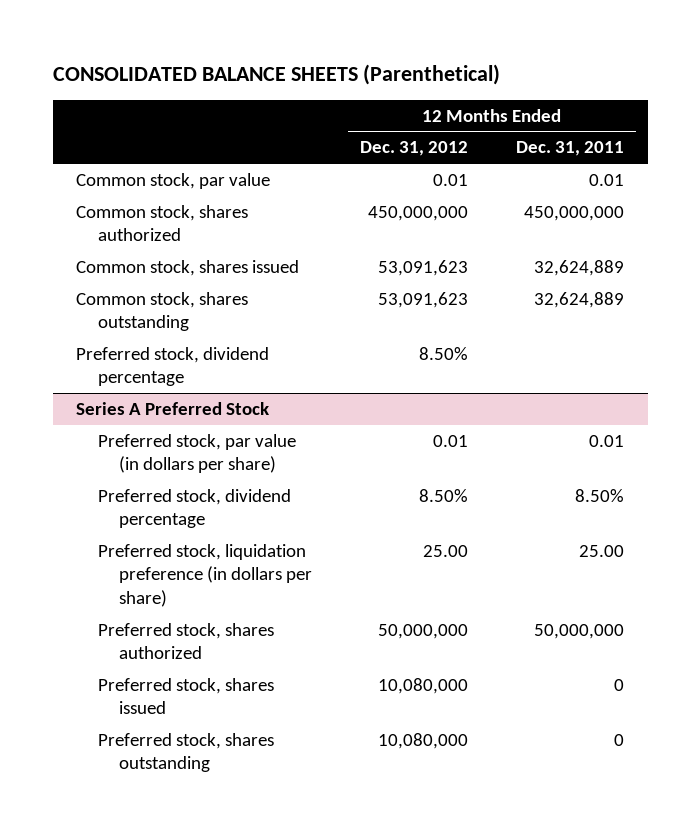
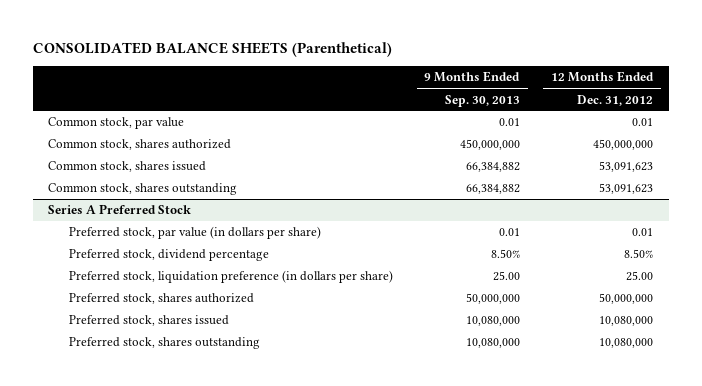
- | 12 Months Ended Dec. 31, 2012 | 12 Months Ended Dec. 31, 2011
+ | 9 Months Ended Sep. 30, 2013 | 12 Months Ended Dec. 31, 2012
- Preferred stock, dividend percentage | 8.50% |

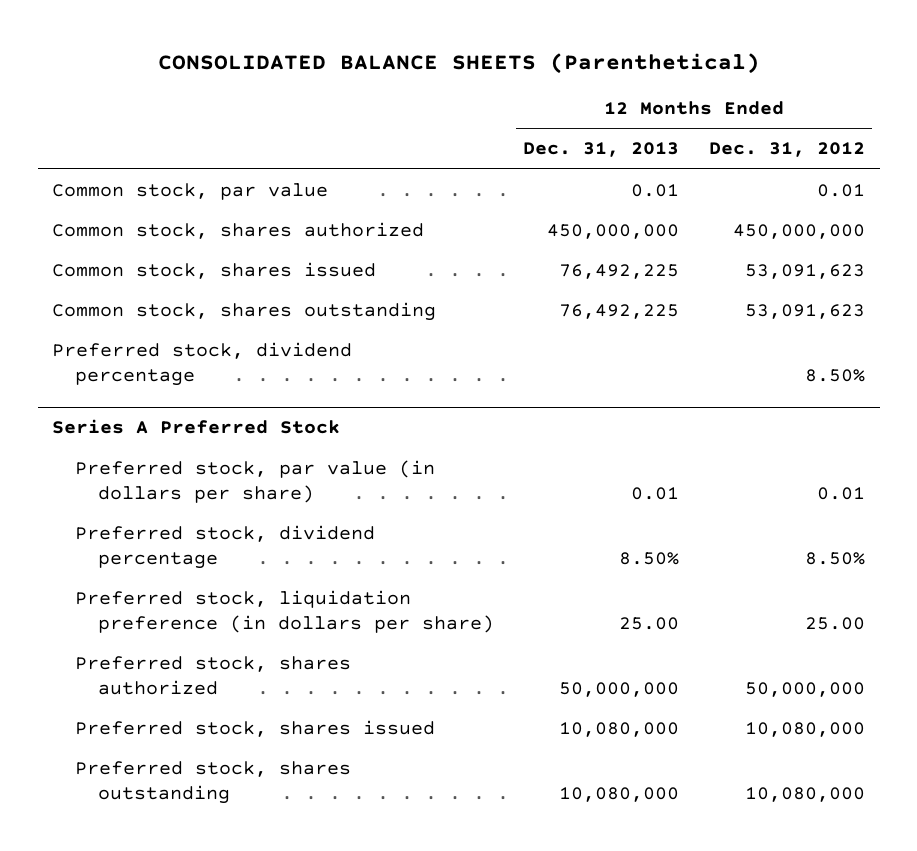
- | 9 Months Ended Sep. 30, 2013 | 12 Months Ended Dec. 31, 2012
+ | 12 Months Ended Dec. 31, 2013 | 12 Months Ended Dec. 31, 2012
+ Preferred stock, dividend percentage | | 8.50%

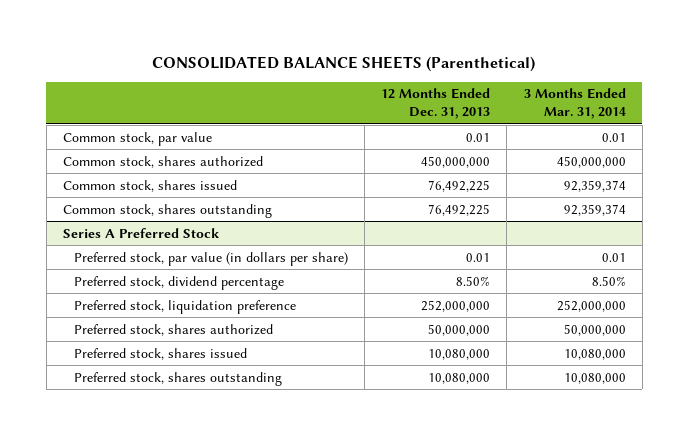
- | 12 Months Ended Dec. 31, 2013 | 12 Months Ended Dec. 31, 2012
+ | 12 Months Ended Dec. 31, 2013 | 3 Months Ended Mar. 31, 2014
- Preferred stock, dividend percentage | | 8.50%
@ Series A Preferred Stock
- Preferred stock, liquidation preference (in dollars per share) | 25.00 | 25.00
+ Preferred stock, liquidation preference | 252,000,000 | 252,000,000

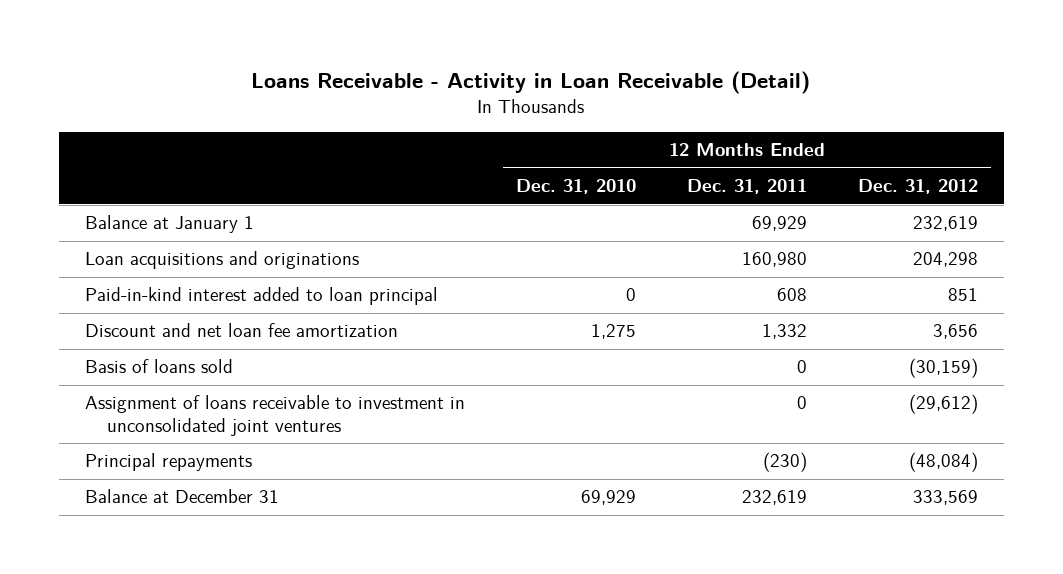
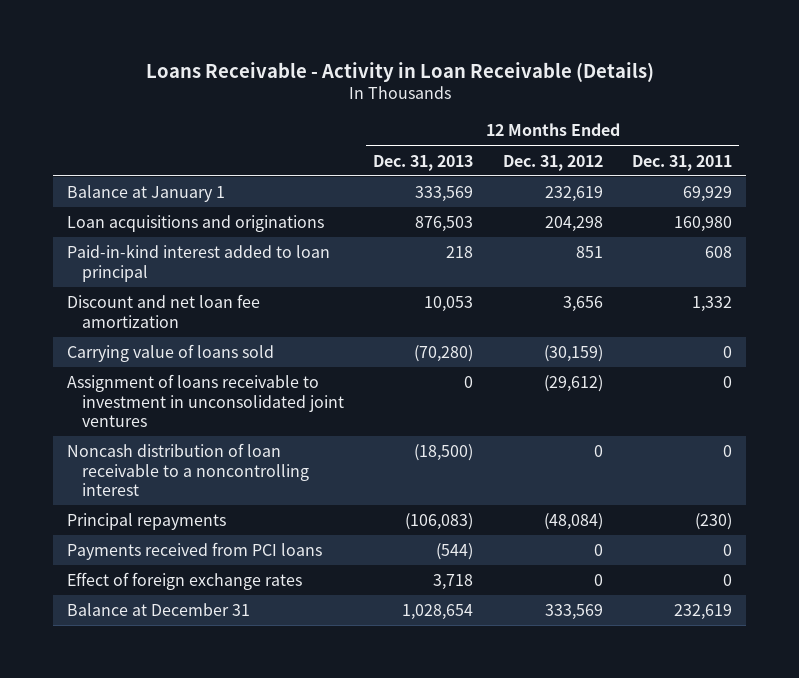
- Loans Receivable - Activity in Loan Receivable (Detail)
+ Loans Receivable - Activity in Loan Receivable (Details)
- | 12 Months Ended Dec. 31, 2010 | 12 Months Ended Dec. 31, 2011 | 12 Months Ended Dec. 31, 2012
+ | 12 Months Ended Dec. 31, 2013 | 12 Months Ended Dec. 31, 2012 | 12 Months Ended Dec. 31, 2011
- Basis of loans sold | | 0 | (30,159)
+ Carrying value of loans sold | (70,280) | (30,159) | 0
+ Noncash distribution of loan receivable to a noncontrolling interest | (18,500) | 0 | 0
+ Payments received from PCI loans | (544) | 0 | 0
+ Effect of foreign exchange rates | 3,718 | 0 | 0

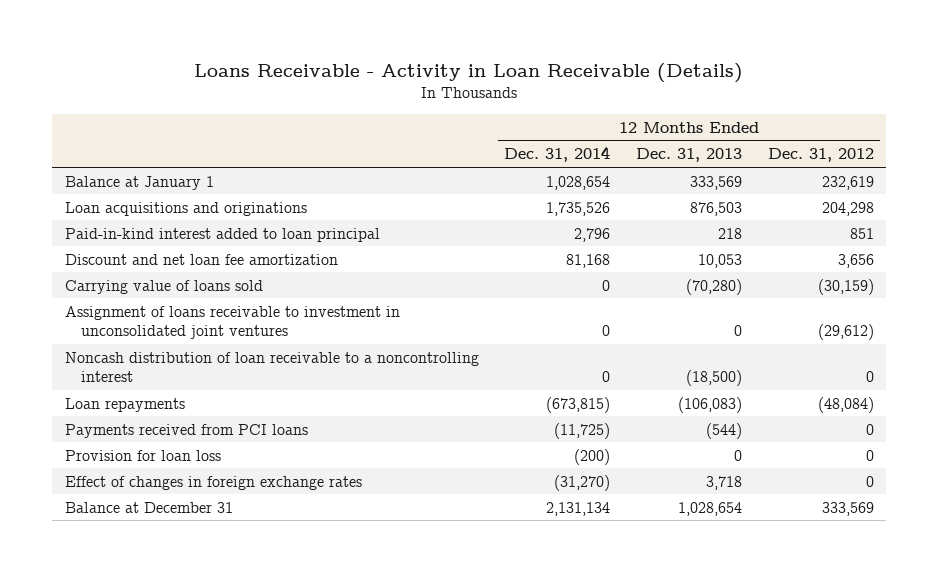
- | 12 Months Ended Dec. 31, 2013 | 12 Months Ended Dec. 31, 2012 | 12 Months Ended Dec. 31, 2011
+ | 12 Months Ended Dec. 31, 2014 | 12 Months Ended Dec. 31, 2013 | 12 Months Ended Dec. 31, 2012
- Principal repayments | (106,083) | (48,084) | (230)
+ Loan repayments | (673,815) | (106,083) | (48,084)
- Effect of foreign exchange rates | 3,718 | 0 | 0
+ Provision for loan loss | (200) | 0 | 0
+ Effect of changes in foreign exchange rates | (31,270) | 3,718 | 0

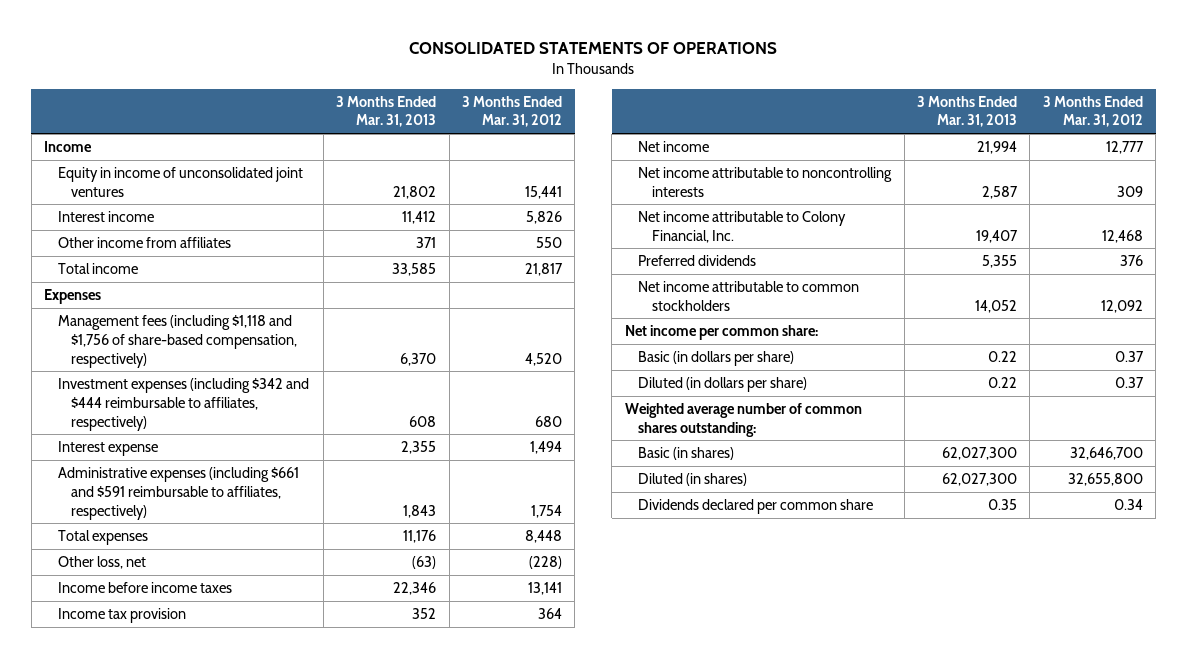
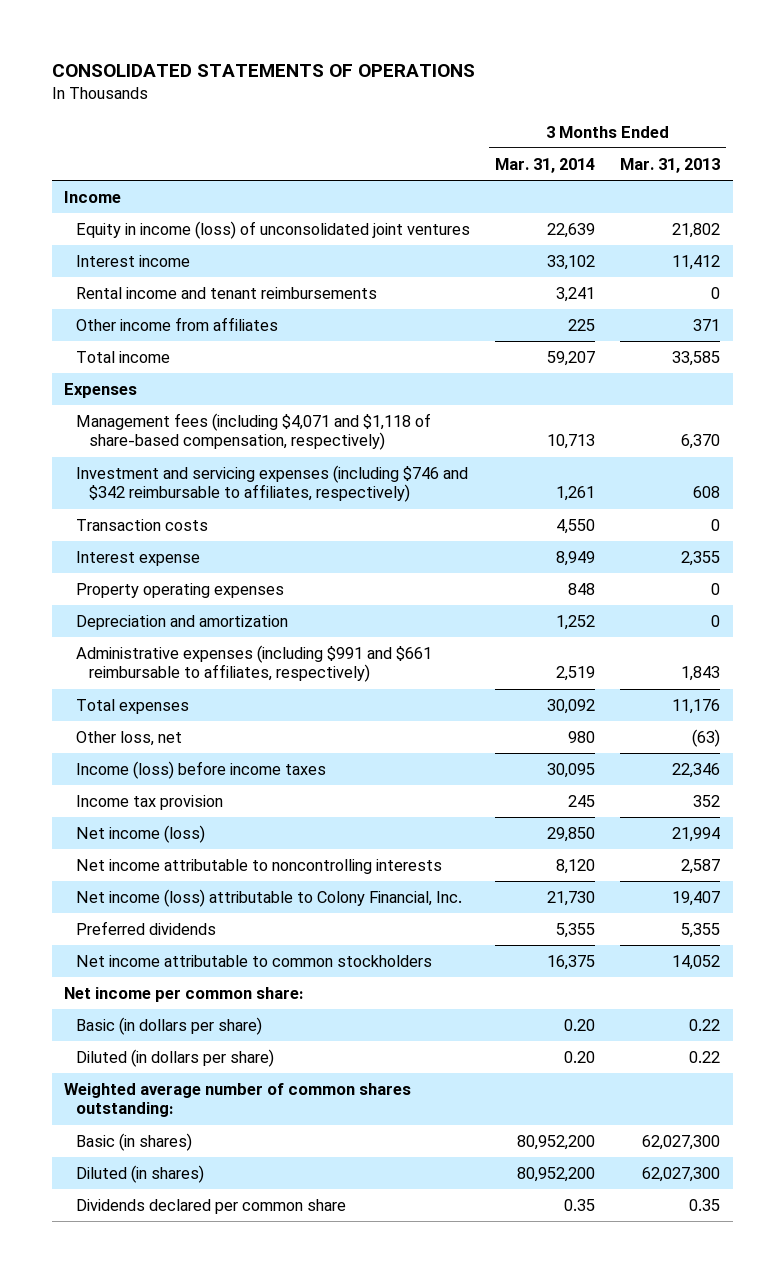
- | 3 Months Ended Mar. 31, 2013 | 3 Months Ended Mar. 31, 2012
+ | 3 Months Ended Mar. 31, 2014 | 3 Months Ended Mar. 31, 2013
- Equity in income of unconsolidated joint ventures | 21,802 | 15,441
+ Equity in income (loss) of unconsolidated joint ventures | 22,639 | 21,802
+ Rental income and tenant reimbursements | 3,241 | 0
- Management fees (including $1,118 and $1,756 of share-based compensation, respectively) | 6,370 | 4,520
- Investment expenses (including $342 and $444 reimbursable to affiliates, respectively) | 608 | 680
+ Management fees (including $4,071 and $1,118 of share-based compensation, respectively) | 10,713 | 6,370
+ Investment and servicing expenses (including $746 and $342 reimbursable to affiliates, respectively) | 1,261 | 608
+ Transaction costs | 4,550 | 0
- Administrative expenses (including $661 and $591 reimbursable to affiliates, respectively) | 1,843 | 1,754
+ Property operating expenses | 848 | 0
+ Depreciation and amortization | 1,252 | 0
+ Administrative expenses (including $991 and $661 reimbursable to affiliates, respectively) | 2,519 | 1,843
- Income before income taxes | 22,346 | 13,141
+ Income (loss) before income taxes | 30,095 | 22,346
- Net income | 21,994 | 12,777
+ Net income (loss) | 29,850 | 21,994
- Net income attributable to Colony Financial, Inc. | 19,407 | 12,468
+ Net income (loss) attributable to Colony Financial, Inc. | 21,730 | 19,407

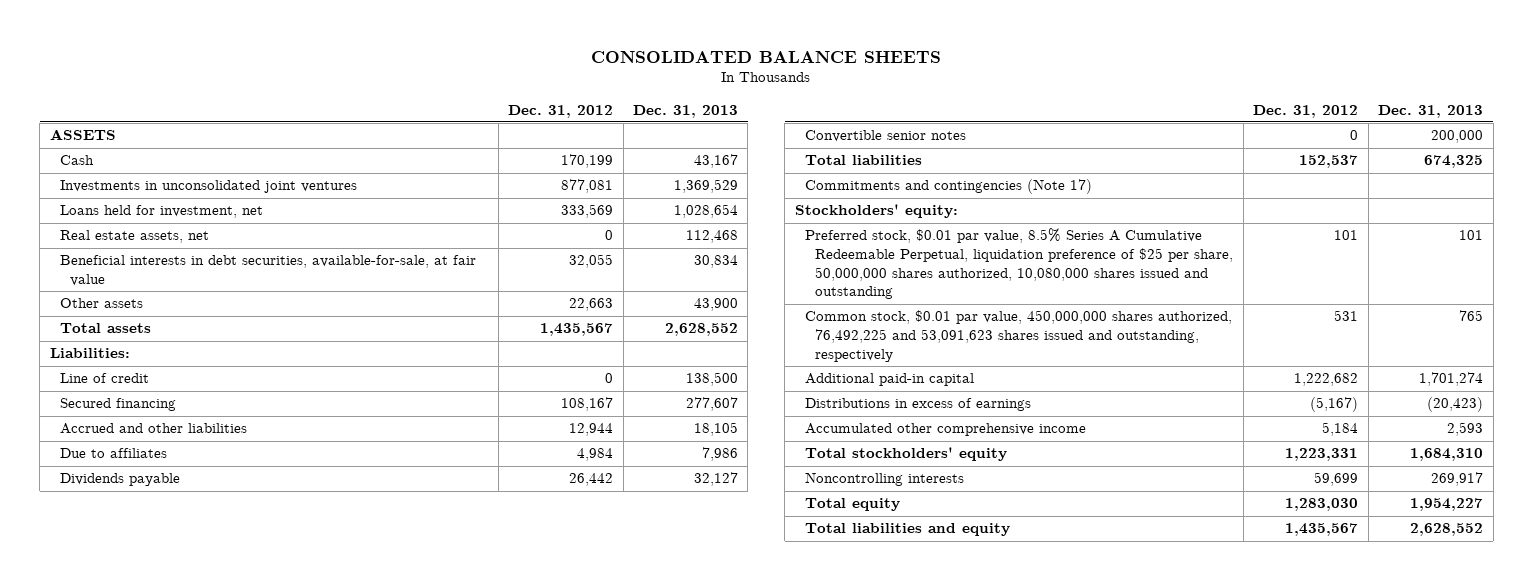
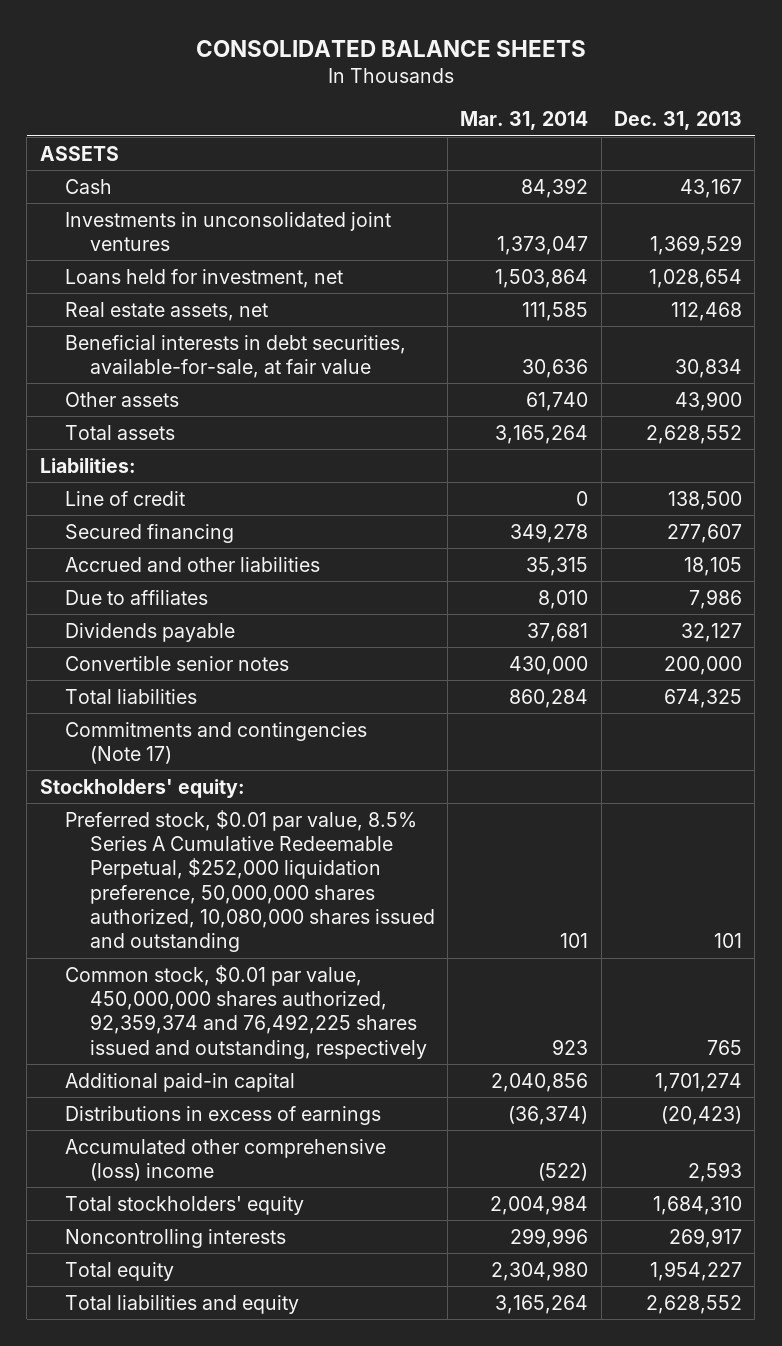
- | Dec. 31, 2012 | Dec. 31, 2013
+ | Mar. 31, 2014 | Dec. 31, 2013
- Preferred stock, $0.01 par value, 8.5% Series A Cumulative Redeemable Perpetual, liquidation preference of $25 per share, 50,000,000 shares authorized, 10,080,000 shares issued and outstanding | 101 | 101
- Common stock, $0.01 par value, 450,000,000 shares authorized, 76,492,225 and 53,091,623 shares issued and outstanding, respectively | 531 | 765
+ Preferred stock, $0.01 par value, 8.5% Series A Cumulative Redeemable Perpetual, $252,000 liquidation preference, 50,000,000 shares authorized, 10,080,000 shares issued and outstanding | 101 | 101
+ Common stock, $0.01 par value, 450,000,000 shares authorized, 92,359,374 and 76,492,225 shares issued and outstanding, respectively | 923 | 765
- Accumulated other comprehensive income | 5,184 | 2,593
+ Accumulated other comprehensive (loss) income | (522) | 2,593

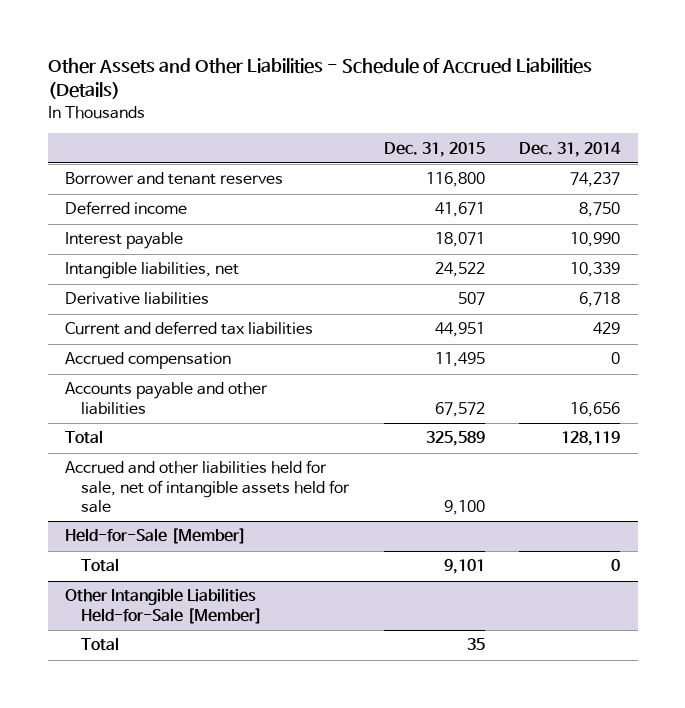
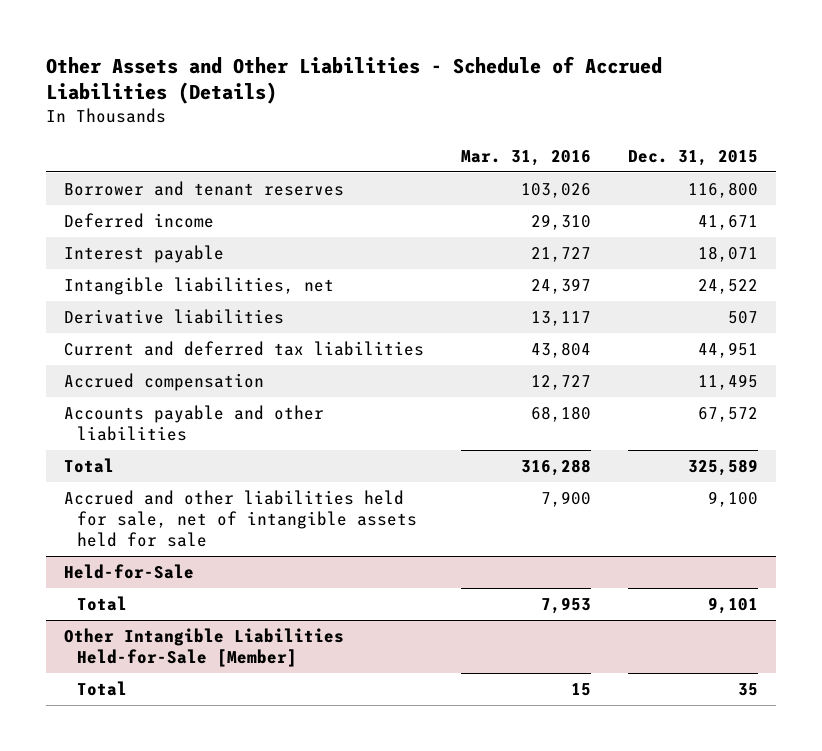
- | Dec. 31, 2015 | Dec. 31, 2014
+ | Mar. 31, 2016 | Dec. 31, 2015
- Held-for-Sale [Member]
+ Held-for-Sale

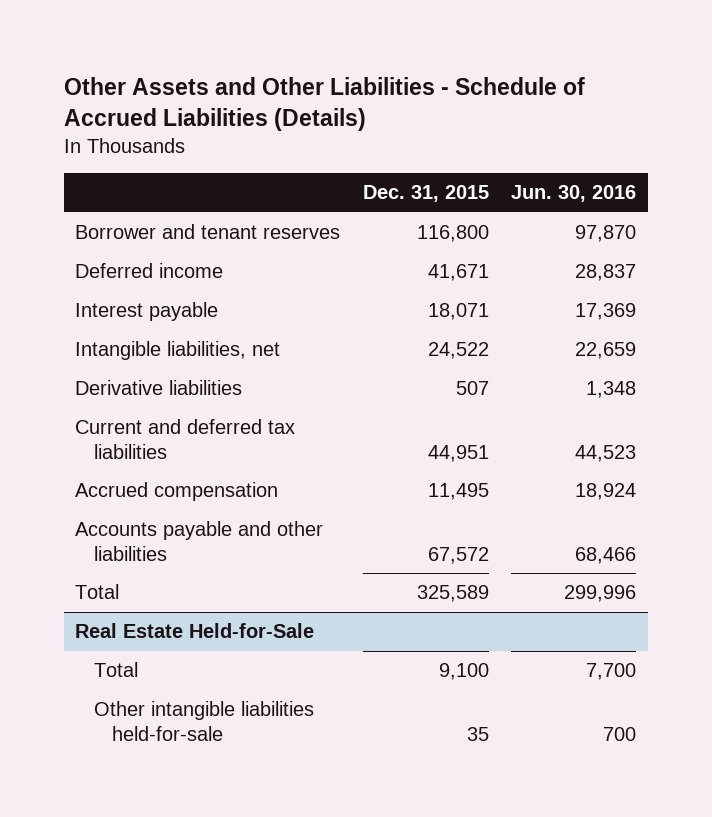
- | Mar. 31, 2016 | Dec. 31, 2015
+ | Dec. 31, 2015 | Jun. 30, 2016
- Accrued and other liabilities held for sale, net of intangible assets held for sale | 7,900 | 9,100
- Held-for-Sale
- Total | 7,953 | 9,101
- Other Intangible Liabilities Held-for-Sale [Member]
- Total | 15 | 35
+ Real Estate Held-for-Sale
+ Total | 9,100 | 7,700
+ Other intangible liabilities held-for-sale | 35 | 700

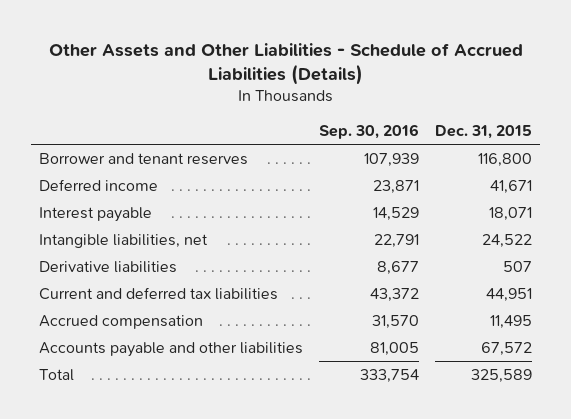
- | Dec. 31, 2015 | Jun. 30, 2016
+ | Sep. 30, 2016 | Dec. 31, 2015
- Real Estate Held-for-Sale
- Total | 9,100 | 7,700
- Other intangible liabilities held-for-sale | 35 | 700

